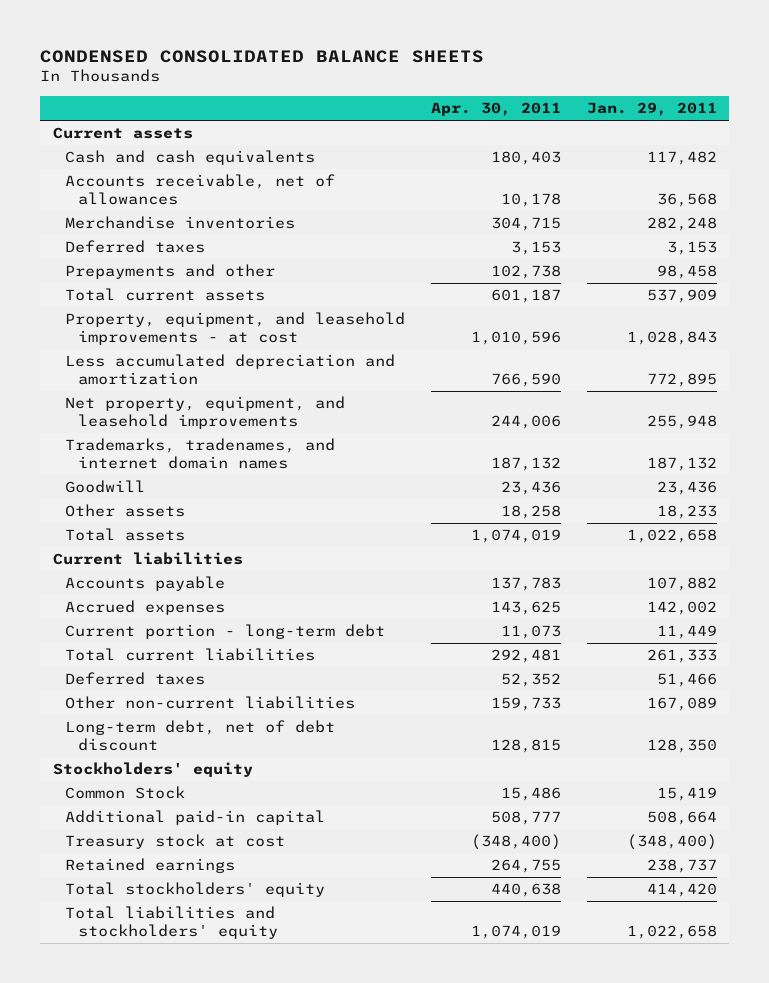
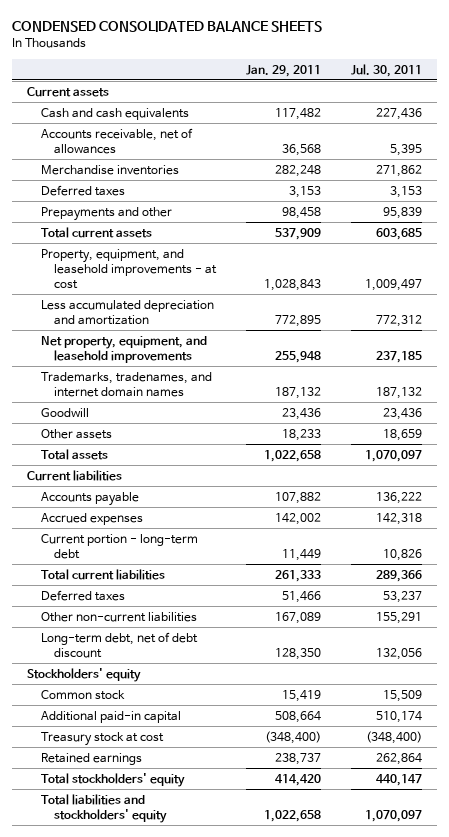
- | Apr. 30, 2011 | Jan. 29, 2011
+ | Jan. 29, 2011 | Jul. 30, 2011
- Common Stock | 15,486 | 15,419
+ Common stock | 15,419 | 15,509

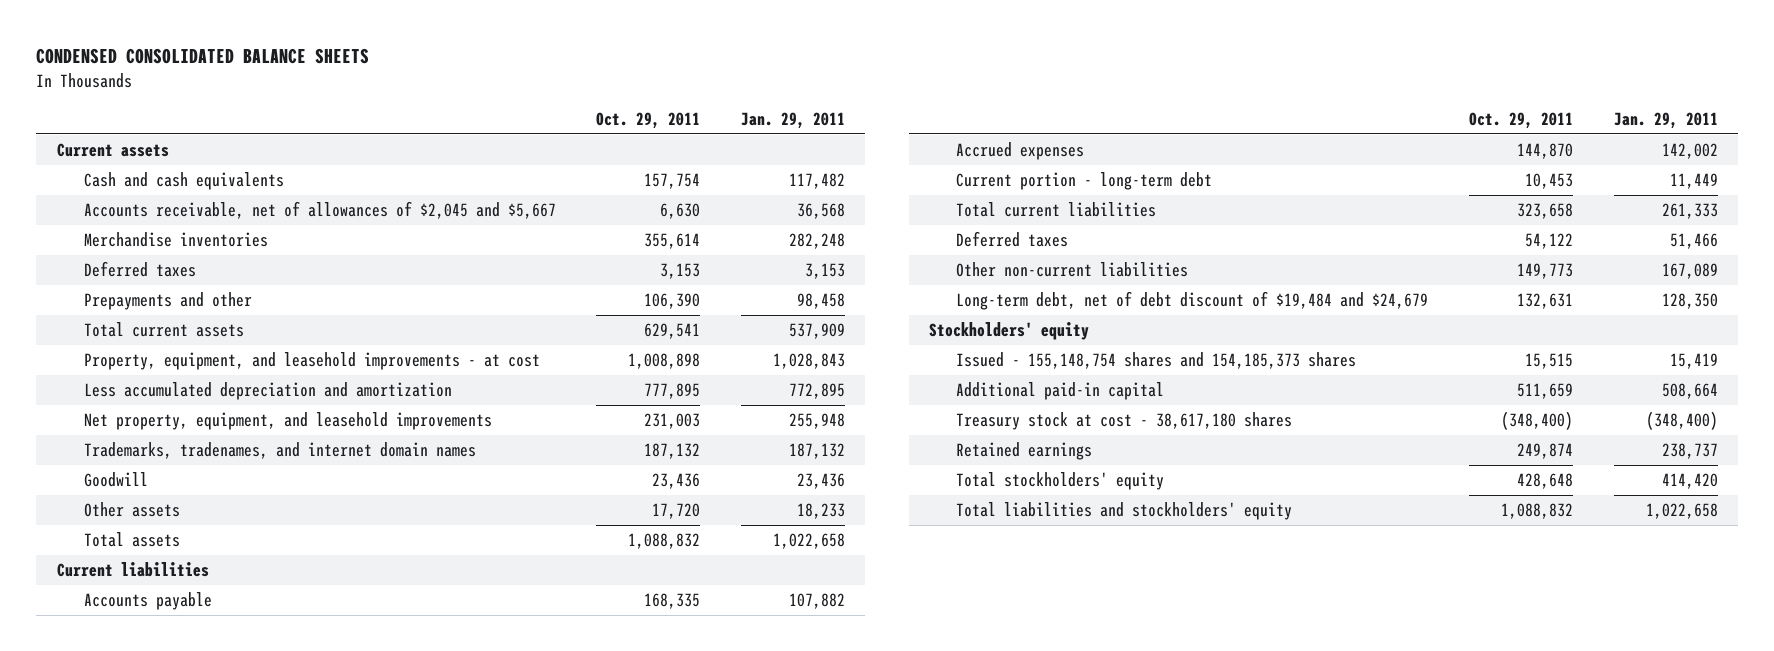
- | Jan. 29, 2011 | Jul. 30, 2011
+ | Oct. 29, 2011 | Jan. 29, 2011
- Accounts receivable, net of allowances | 36,568 | 5,395
+ Accounts receivable, net of allowances of $2,045 and $5,667 | 6,630 | 36,568
- Long-term debt, net of debt discount | 128,350 | 132,056
+ Long-term debt, net of debt discount of $19,484 and $24,679 | 132,631 | 128,350
- Common stock | 15,419 | 15,509
+ Issued - 155,148,754 shares and 154,185,373 shares | 15,515 | 15,419
- Treasury stock at cost | (348,400) | (348,400)
+ Treasury stock at cost - 38,617,180 shares | (348,400) | (348,400)

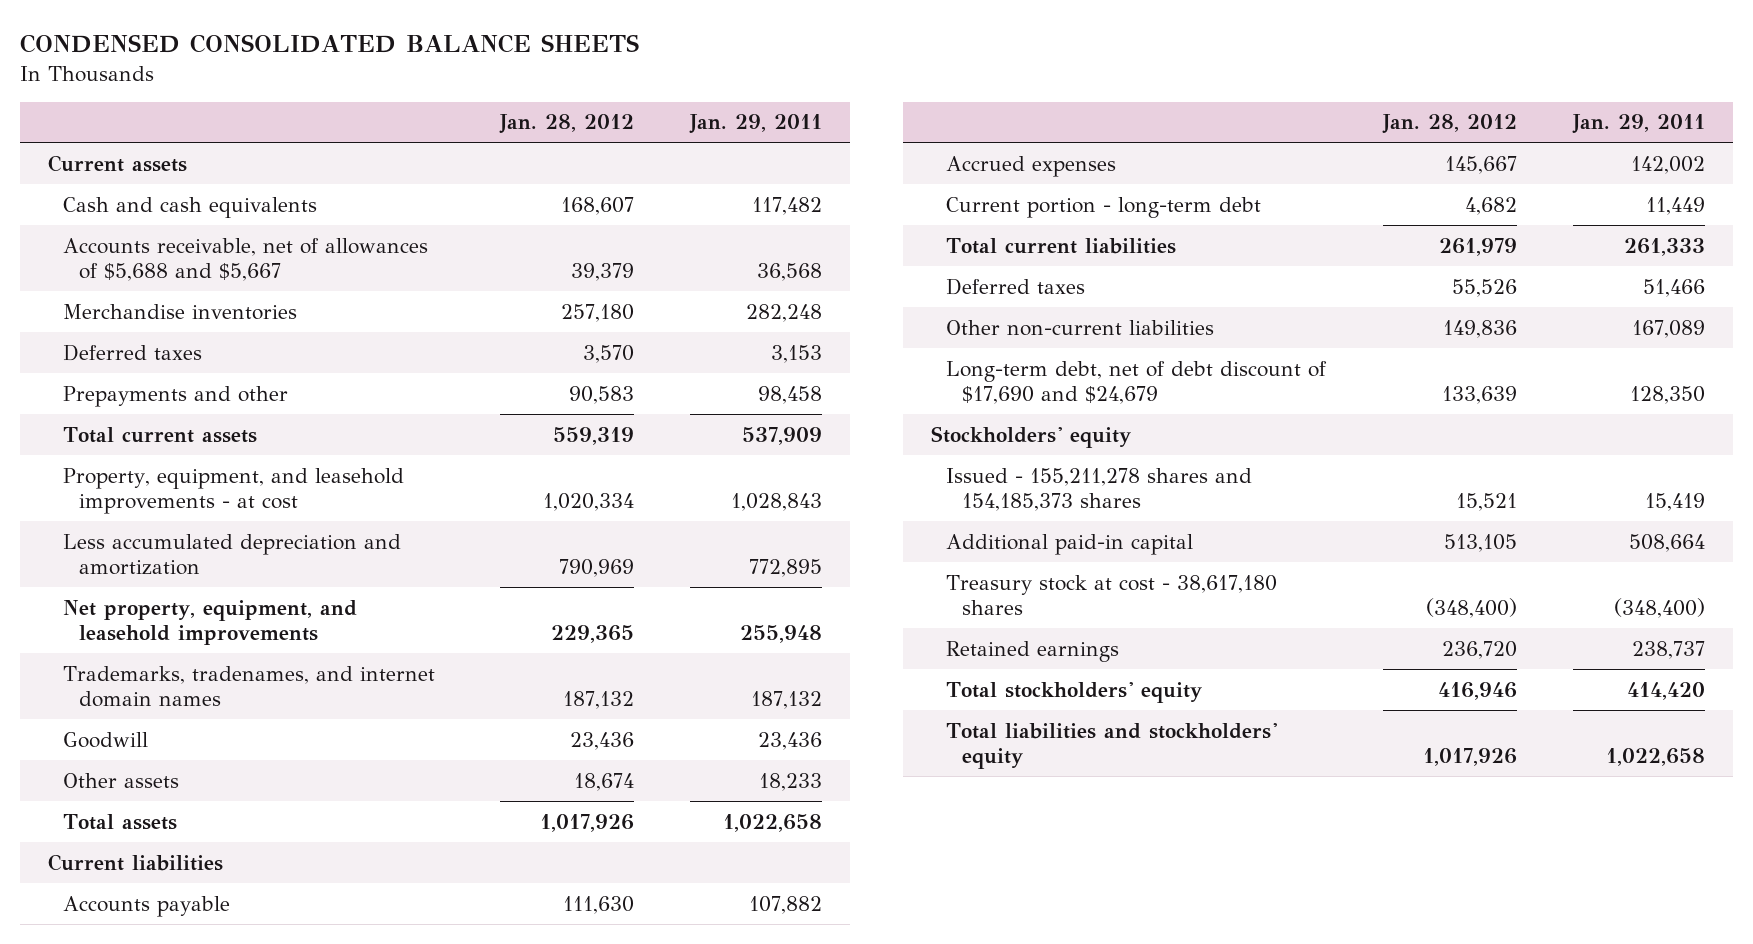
- | Oct. 29, 2011 | Jan. 29, 2011
+ | Jan. 28, 2012 | Jan. 29, 2011
- Accounts receivable, net of allowances of $2,045 and $5,667 | 6,630 | 36,568
+ Accounts receivable, net of allowances of $5,688 and $5,667 | 39,379 | 36,568
- Long-term debt, net of debt discount of $19,484 and $24,679 | 132,631 | 128,350
+ Long-term debt, net of debt discount of $17,690 and $24,679 | 133,639 | 128,350
- Issued - 155,148,754 shares and 154,185,373 shares | 15,515 | 15,419
+ Issued - 155,211,278 shares and 154,185,373 shares | 15,521 | 15,419

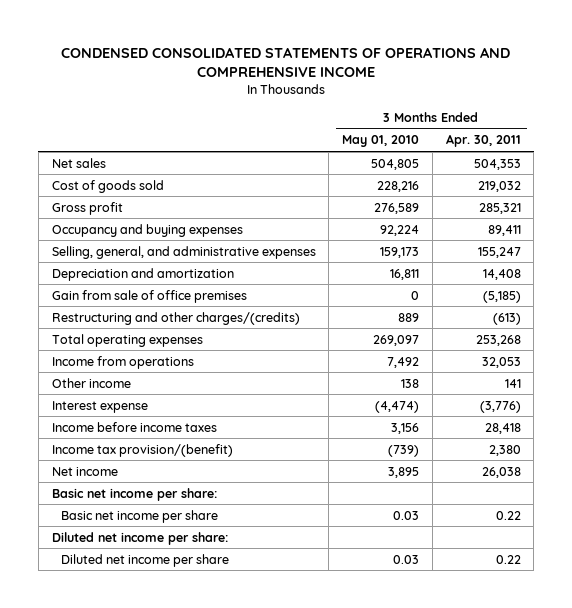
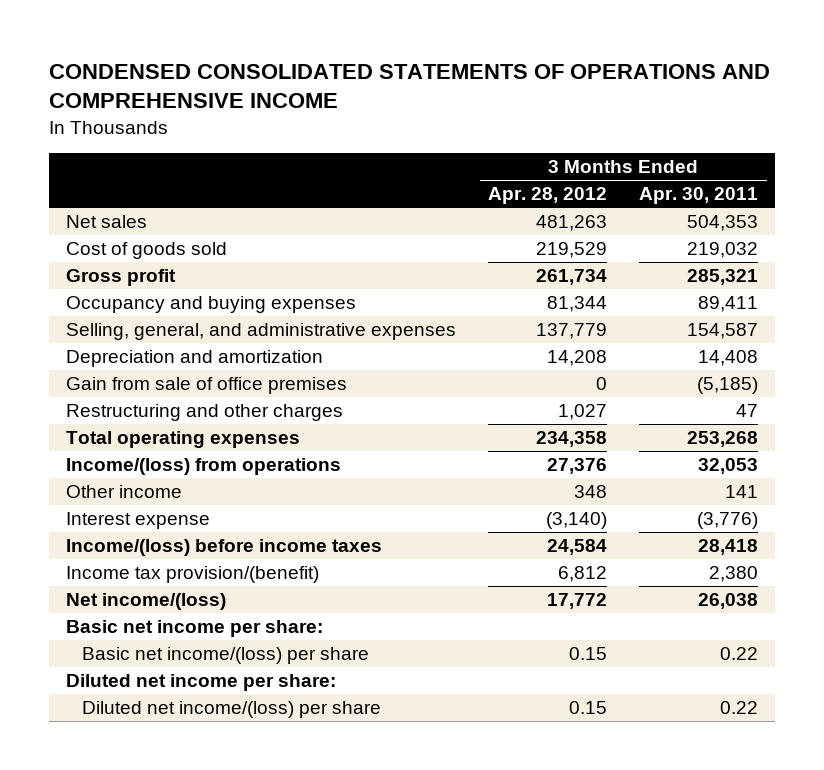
- | 3 Months Ended May 01, 2010 | 3 Months Ended Apr. 30, 2011
+ | 3 Months Ended Apr. 28, 2012 | 3 Months Ended Apr. 30, 2011
- Selling, general, and administrative expenses | 159,173 | 155,247
+ Selling, general, and administrative expenses | 137,779 | 154,587
- Restructuring and other charges/(credits) | 889 | (613)
+ Restructuring and other charges | 1,027 | 47
- Income from operations | 7,492 | 32,053
+ Income/(loss) from operations | 27,376 | 32,053
- Income before income taxes | 3,156 | 28,418
+ Income/(loss) before income taxes | 24,584 | 28,418
- Net income | 3,895 | 26,038
+ Net income/(loss) | 17,772 | 26,038
- Basic net income per share | 0.03 | 0.22
+ Basic net income/(loss) per share | 0.15 | 0.22
- Diluted net income per share | 0.03 | 0.22
+ Diluted net income/(loss) per share | 0.15 | 0.22

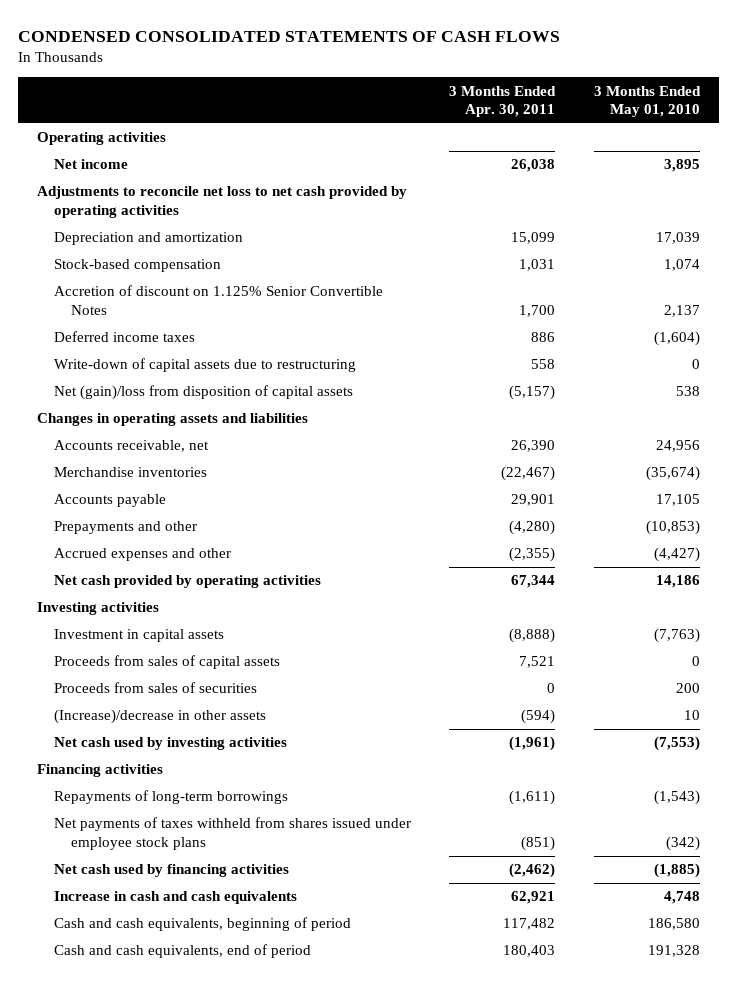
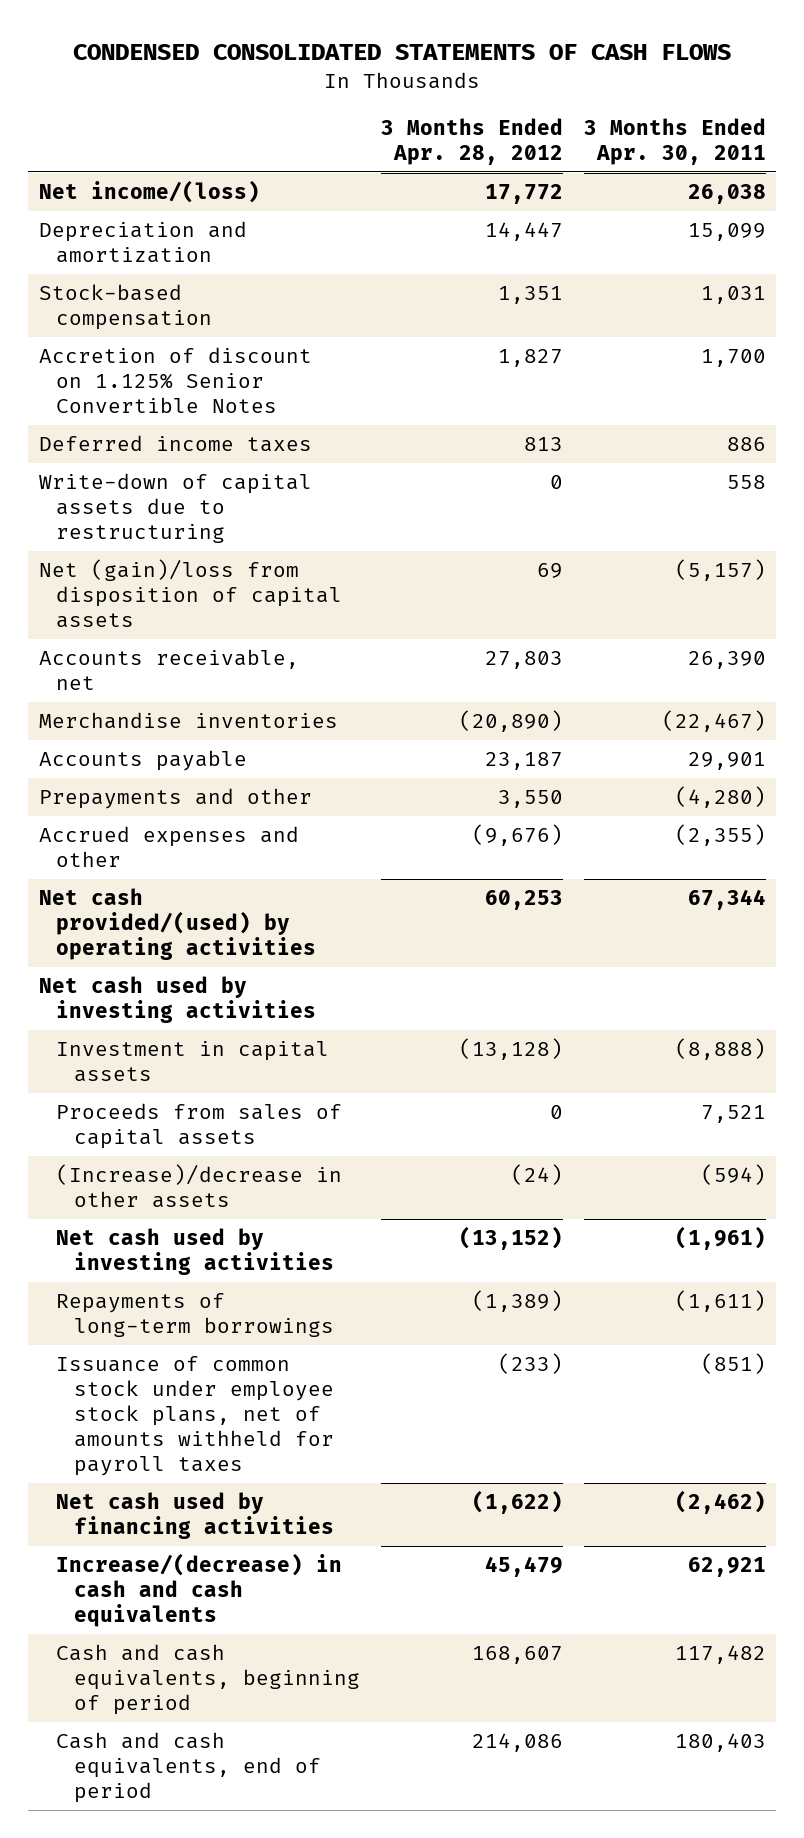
- | 3 Months Ended Apr. 30, 2011 | 3 Months Ended May 01, 2010
+ | 3 Months Ended Apr. 28, 2012 | 3 Months Ended Apr. 30, 2011
- Operating activities
- Net income | 26,038 | 3,895
- Adjustments to reconcile net loss to net cash provided by operating activities
+ Net income/(loss) | 17,772 | 26,038
- Changes in operating assets and liabilities
- Net cash provided by operating activities | 67,344 | 14,186
- Investing activities
+ Net cash provided/(used) by operating activities | 60,253 | 67,344
+ Net cash used by investing activities
- Proceeds from sales of securities | 0 | 200
- Financing activities
- Net payments of taxes withheld from shares issued under employee stock plans | (851) | (342)
+ Issuance of common stock under employee stock plans, net of amounts withheld for payroll taxes | (233) | (851)
- Increase in cash and cash equivalents | 62,921 | 4,748
+ Increase/(decrease) in cash and cash equivalents | 45,479 | 62,921

